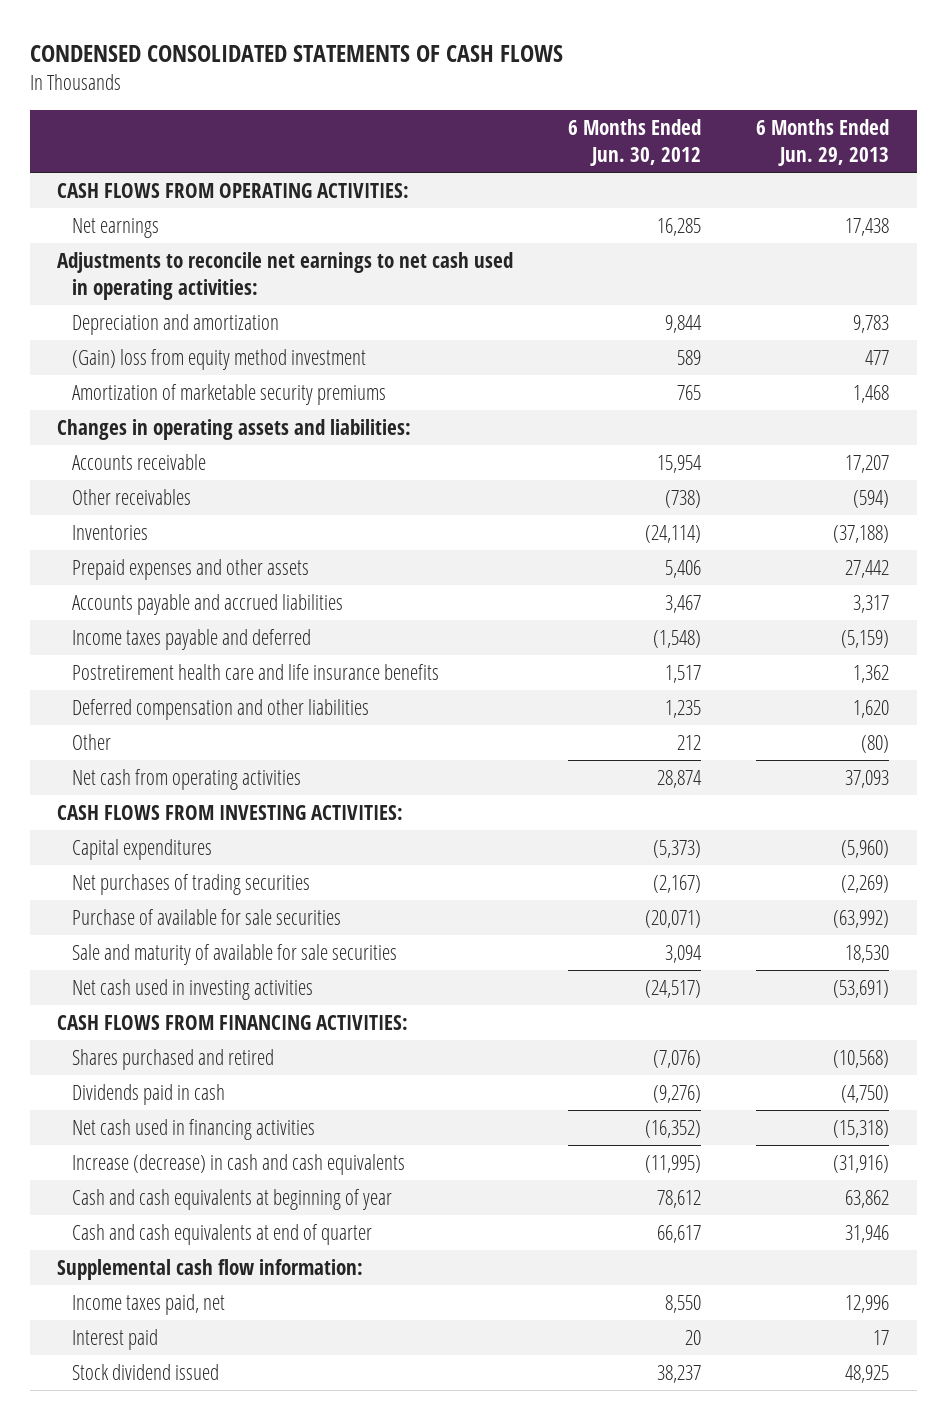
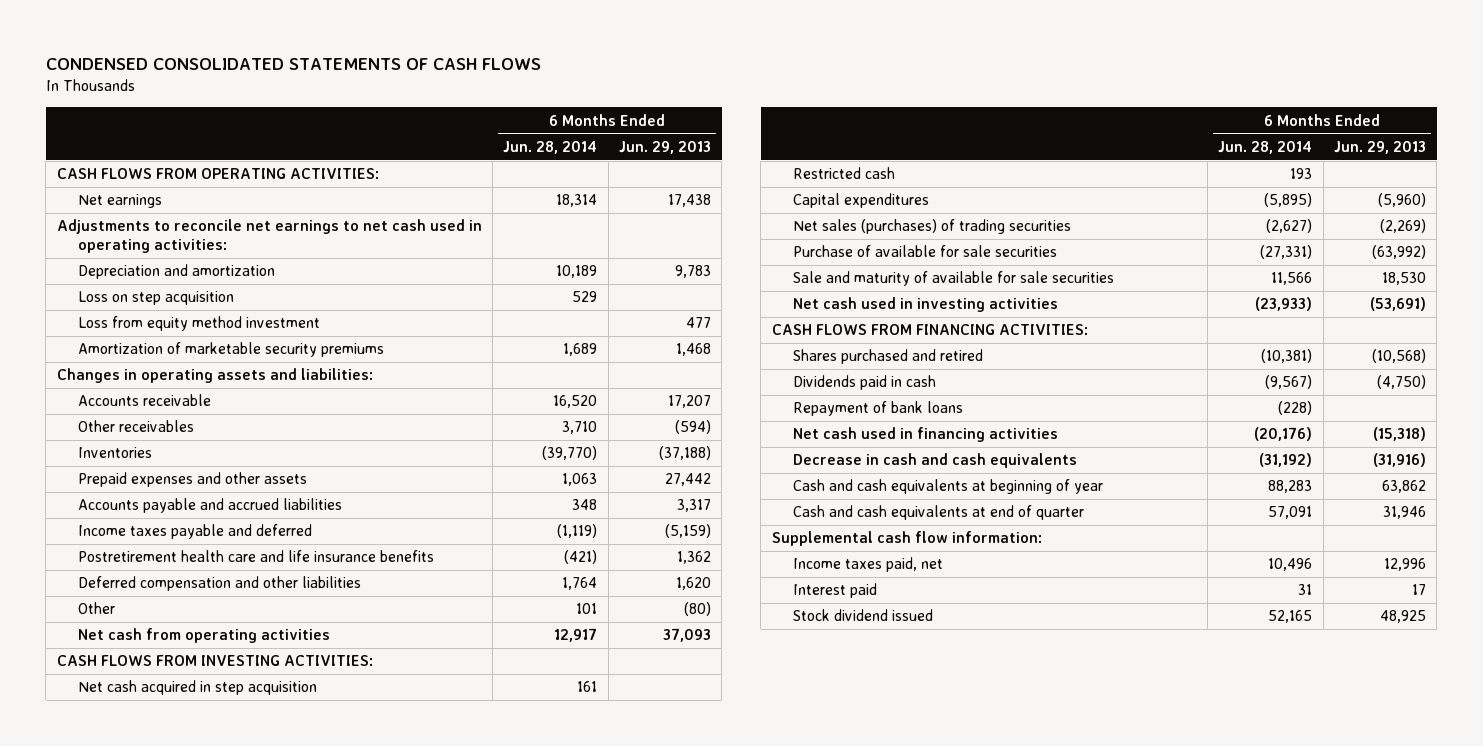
- | 6 Months Ended Jun. 30, 2012 | 6 Months Ended Jun. 29, 2013
+ | 6 Months Ended Jun. 28, 2014 | 6 Months Ended Jun. 29, 2013
- (Gain) loss from equity method investment | 589 | 477
+ Loss on step acquisition | 529 |
+ Loss from equity method investment | | 477
+ Net cash acquired in step acquisition | 161 |
+ Restricted cash | 193 |
- Net purchases of trading securities | (2,167) | (2,269)
+ Net sales (purchases) of trading securities | (2,627) | (2,269)
+ Repayment of bank loans | (228) |
- Increase (decrease) in cash and cash equivalents | (11,995) | (31,916)
+ Decrease in cash and cash equivalents | (31,192) | (31,916)

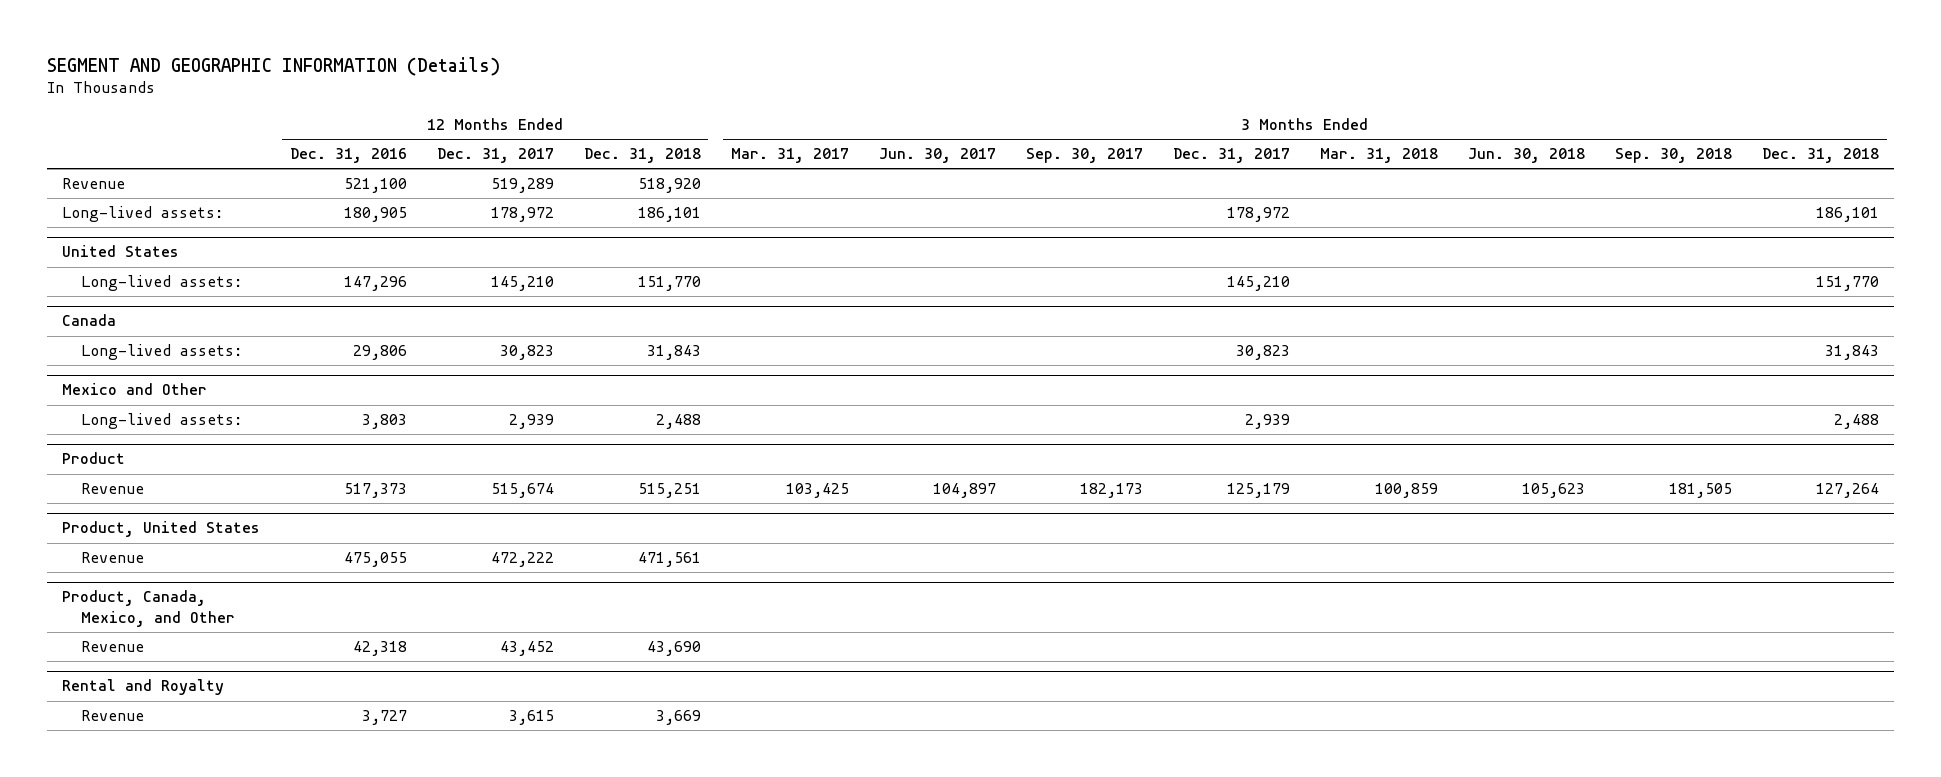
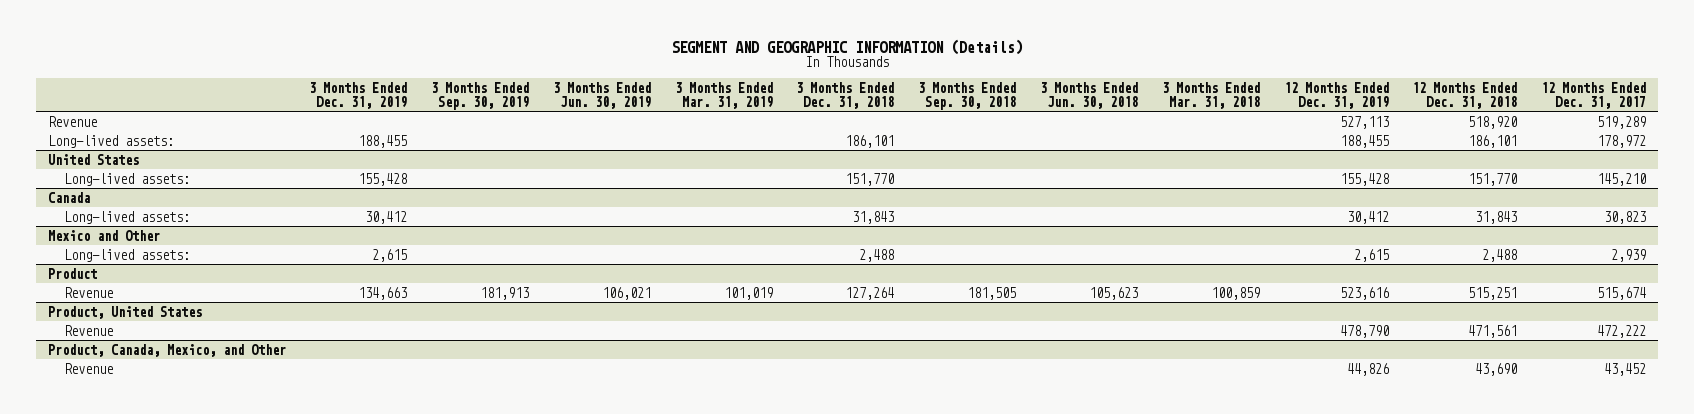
- | 12 Months Ended Dec. 31, 2016 | 12 Months Ended Dec. 31, 2017 | 12 Months Ended Dec. 31, 2018 | 3 Months Ended Mar. 31, 2017 | 3 Months Ended Jun. 30, 2017 | 3 Months Ended Sep. 30, 2017 | 3 Months Ended Dec. 31, 2017 | 3 Months Ended Mar. 31, 2018 | 3 Months Ended Jun. 30, 2018 | 3 Months Ended Sep. 30, 2018 | 3 Months Ended Dec. 31, 2018
+ | 3 Months Ended Dec. 31, 2019 | 3 Months Ended Sep. 30, 2019 | 3 Months Ended Jun. 30, 2019 | 3 Months Ended Mar. 31, 2019 | 3 Months Ended Dec. 31, 2018 | 3 Months Ended Sep. 30, 2018 | 3 Months Ended Jun. 30, 2018 | 3 Months Ended Mar. 31, 2018 | 12 Months Ended Dec. 31, 2019 | 12 Months Ended Dec. 31, 2018 | 12 Months Ended Dec. 31, 2017
- Rental and Royalty
- Revenue | 3,727 | 3,615 | 3,669 | | | | | | | |

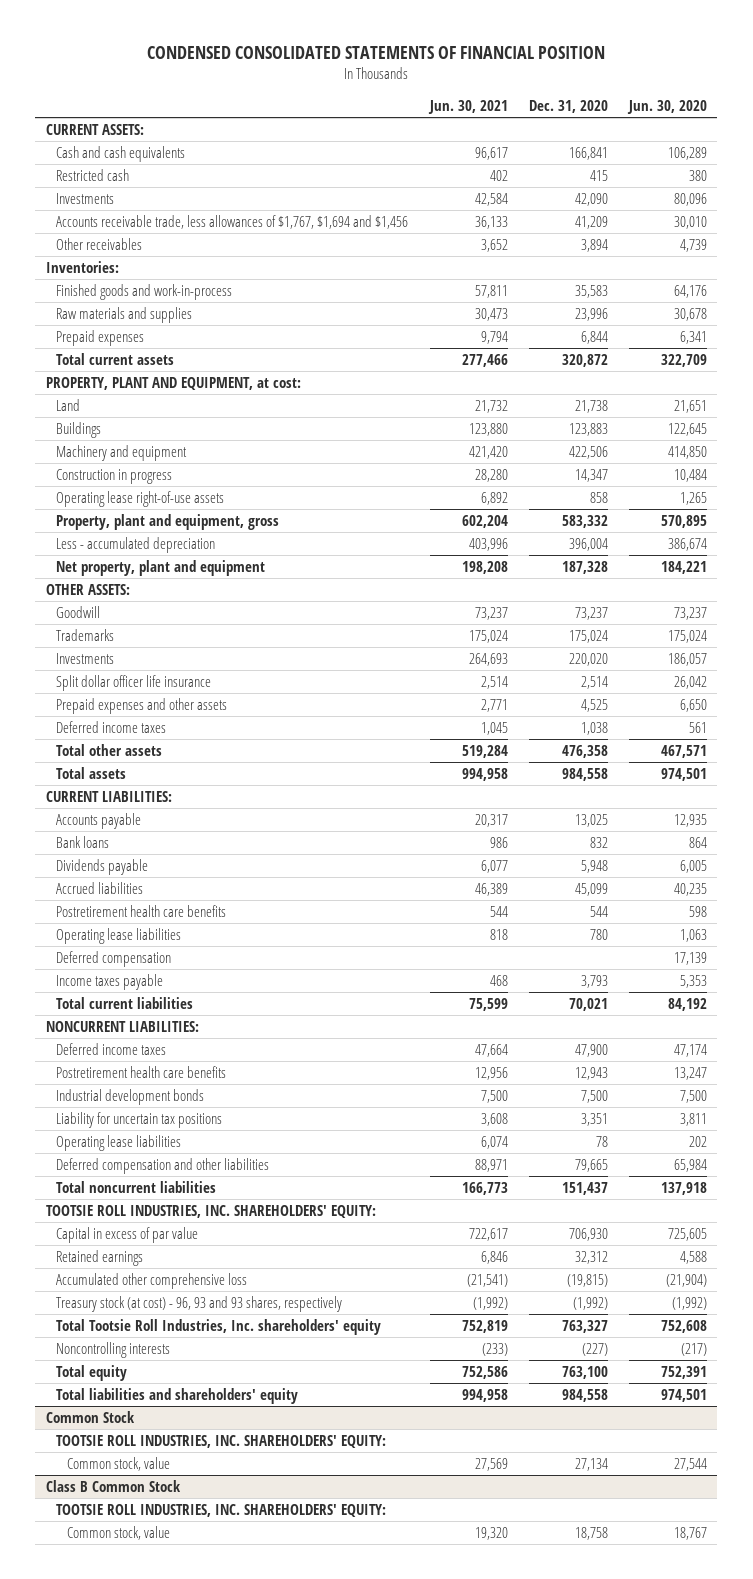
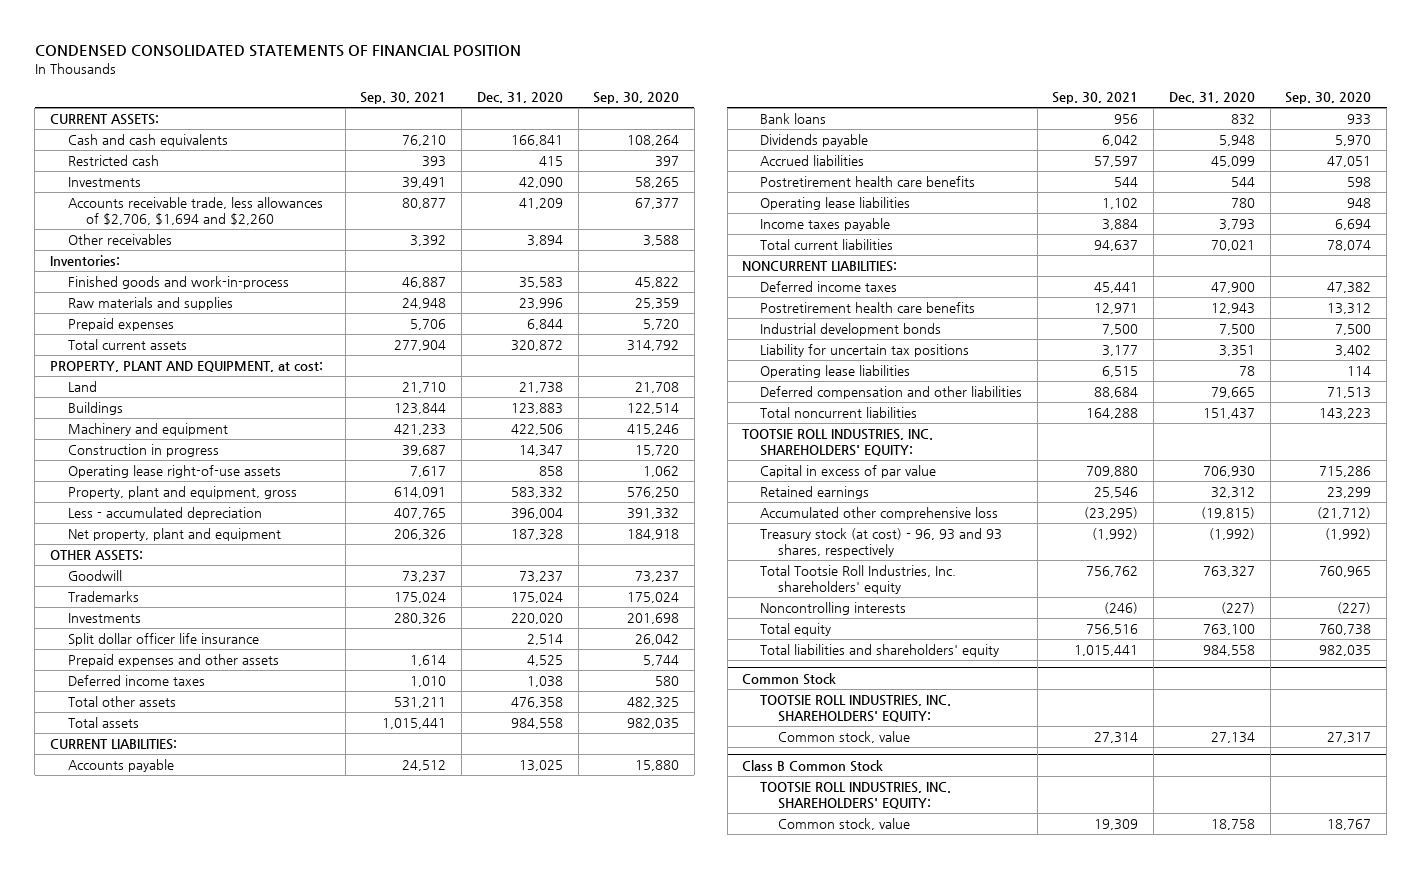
- | Jun. 30, 2021 | Dec. 31, 2020 | Jun. 30, 2020
+ | Sep. 30, 2021 | Dec. 31, 2020 | Sep. 30, 2020
- Accounts receivable trade, less allowances of $1,767, $1,694 and $1,456 | 36,133 | 41,209 | 30,010
+ Accounts receivable trade, less allowances of $2,706, $1,694 and $2,260 | 80,877 | 41,209 | 67,377
- Deferred compensation | | | 17,139

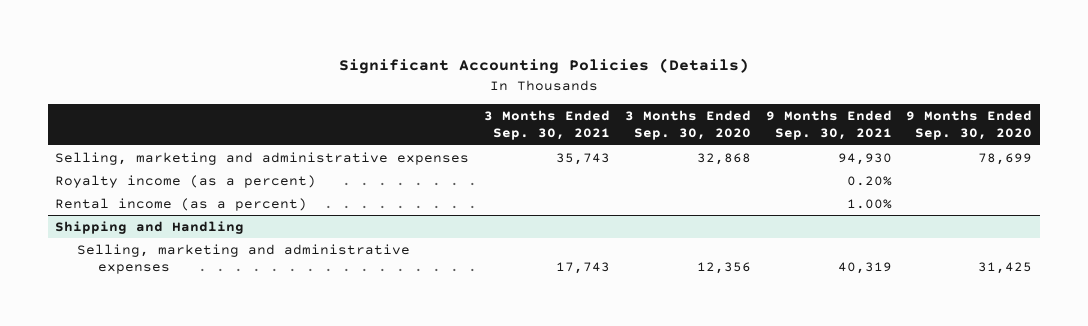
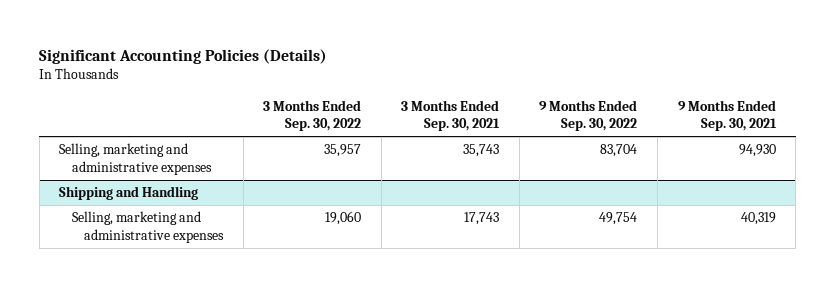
- | 3 Months Ended Sep. 30, 2021 | 3 Months Ended Sep. 30, 2020 | 9 Months Ended Sep. 30, 2021 | 9 Months Ended Sep. 30, 2020
+ | 3 Months Ended Sep. 30, 2022 | 3 Months Ended Sep. 30, 2021 | 9 Months Ended Sep. 30, 2022 | 9 Months Ended Sep. 30, 2021
- Royalty income (as a percent) | | | 0.20% |
- Rental income (as a percent) | | | 1.00% |

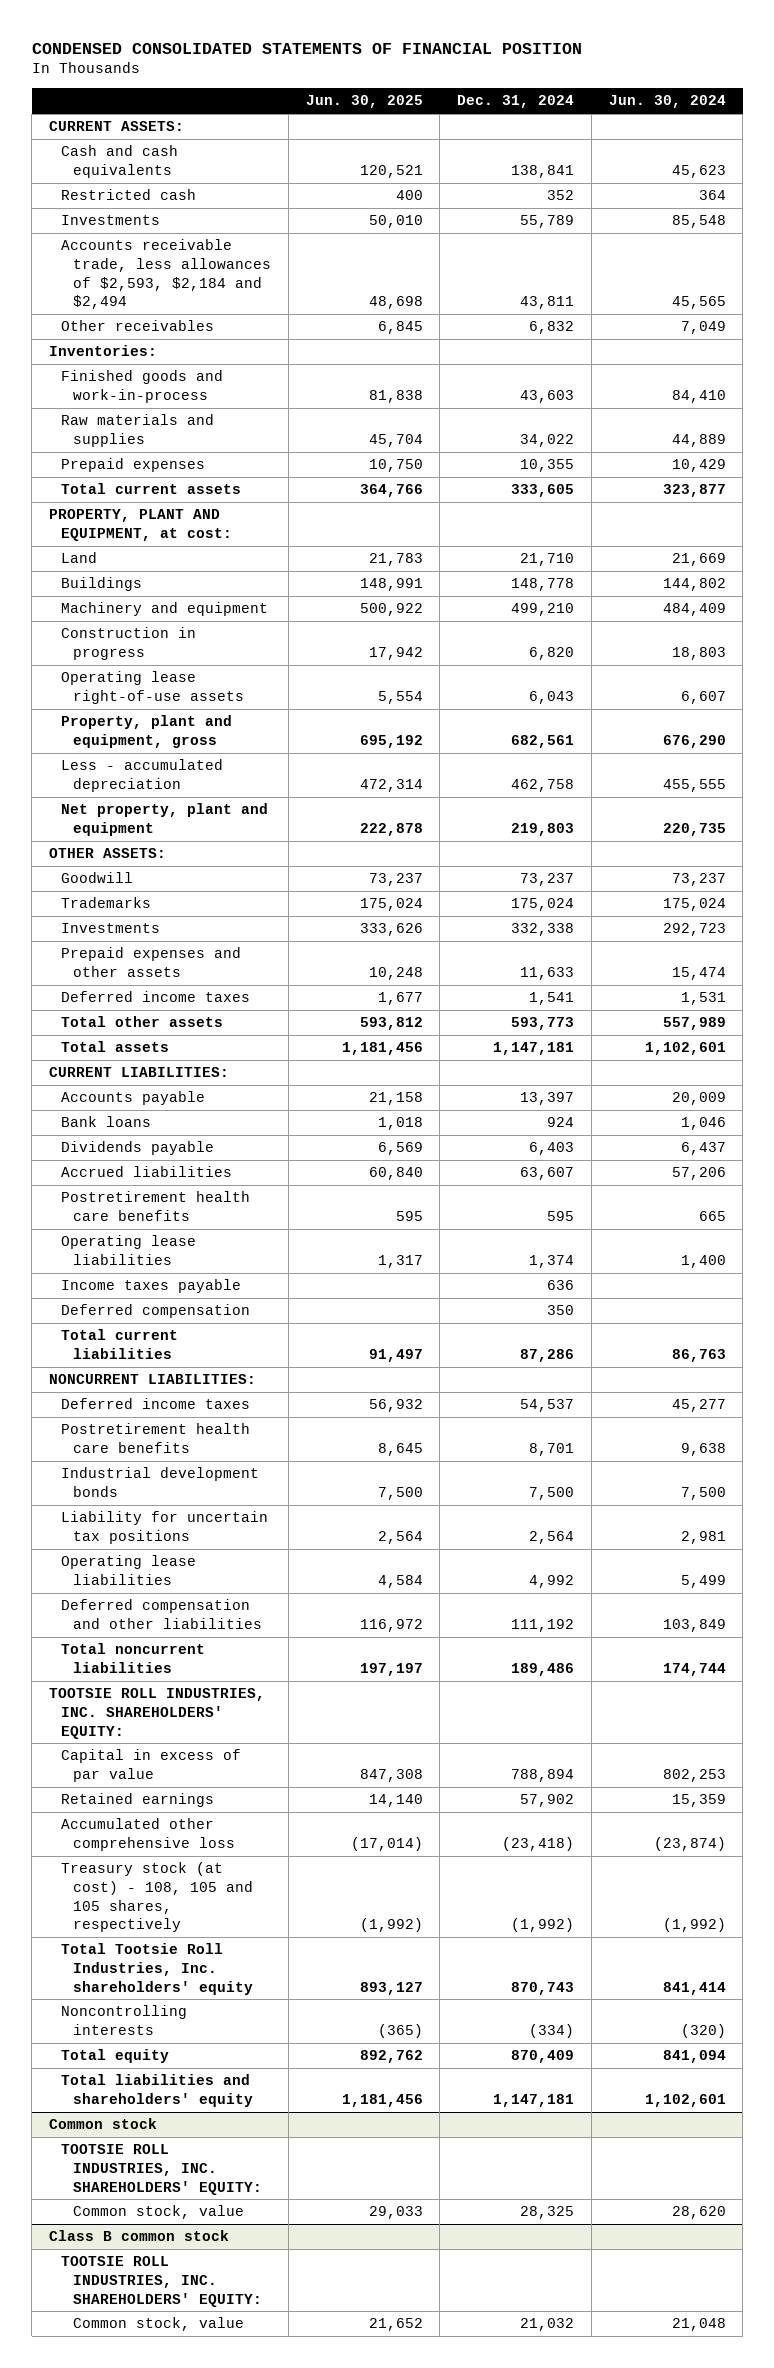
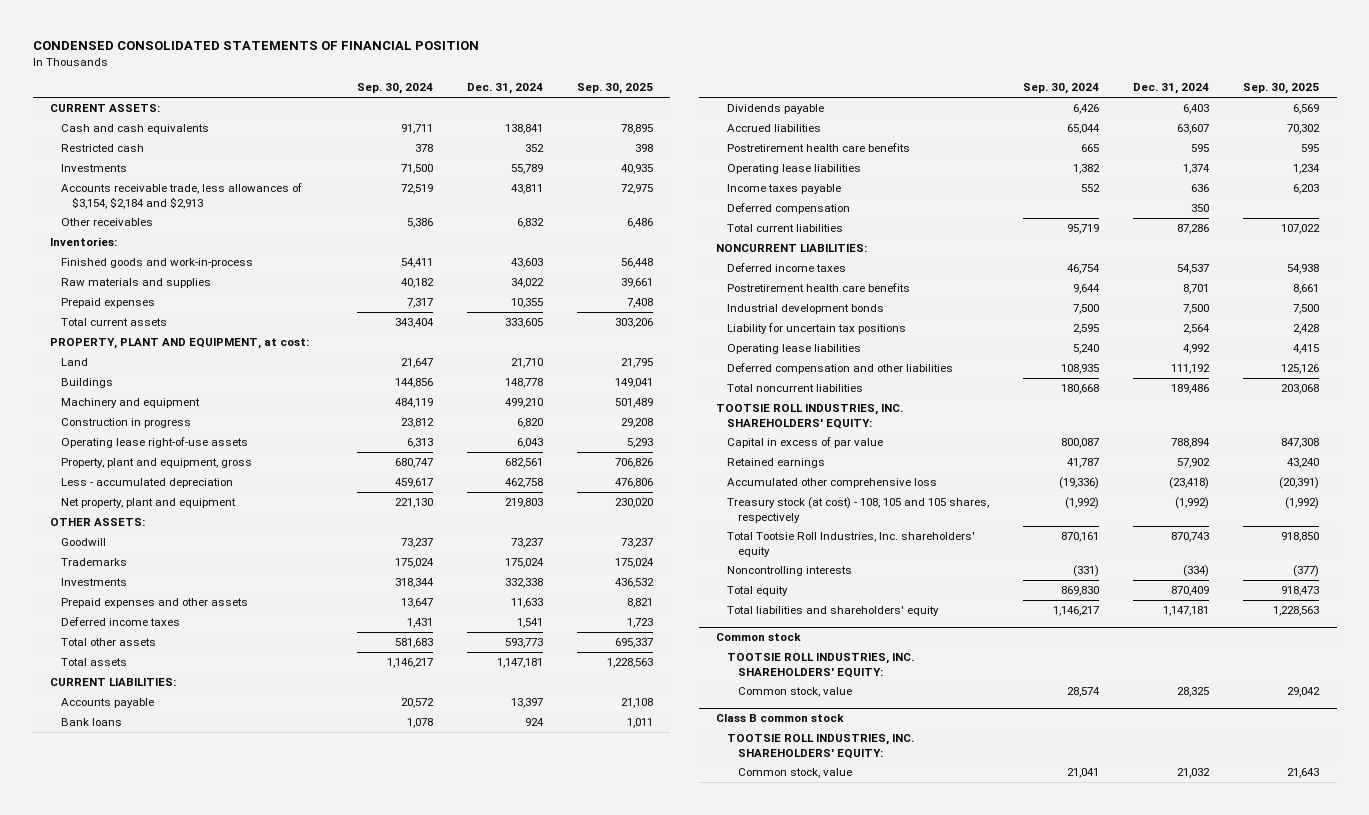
- | Jun. 30, 2025 | Dec. 31, 2024 | Jun. 30, 2024
+ | Sep. 30, 2024 | Dec. 31, 2024 | Sep. 30, 2025
- Accounts receivable trade, less allowances of $2,593, $2,184 and $2,494 | 48,698 | 43,811 | 45,565
+ Accounts receivable trade, less allowances of $3,154, $2,184 and $2,913 | 72,519 | 43,811 | 72,975

